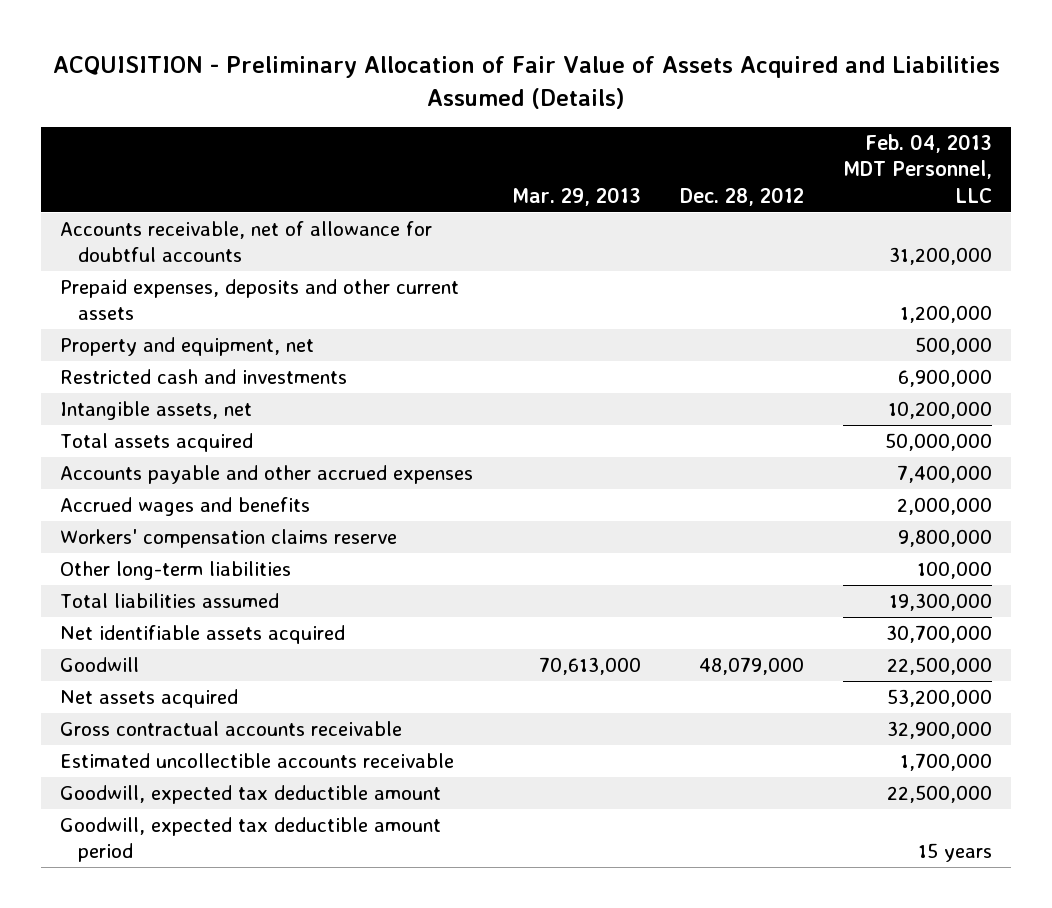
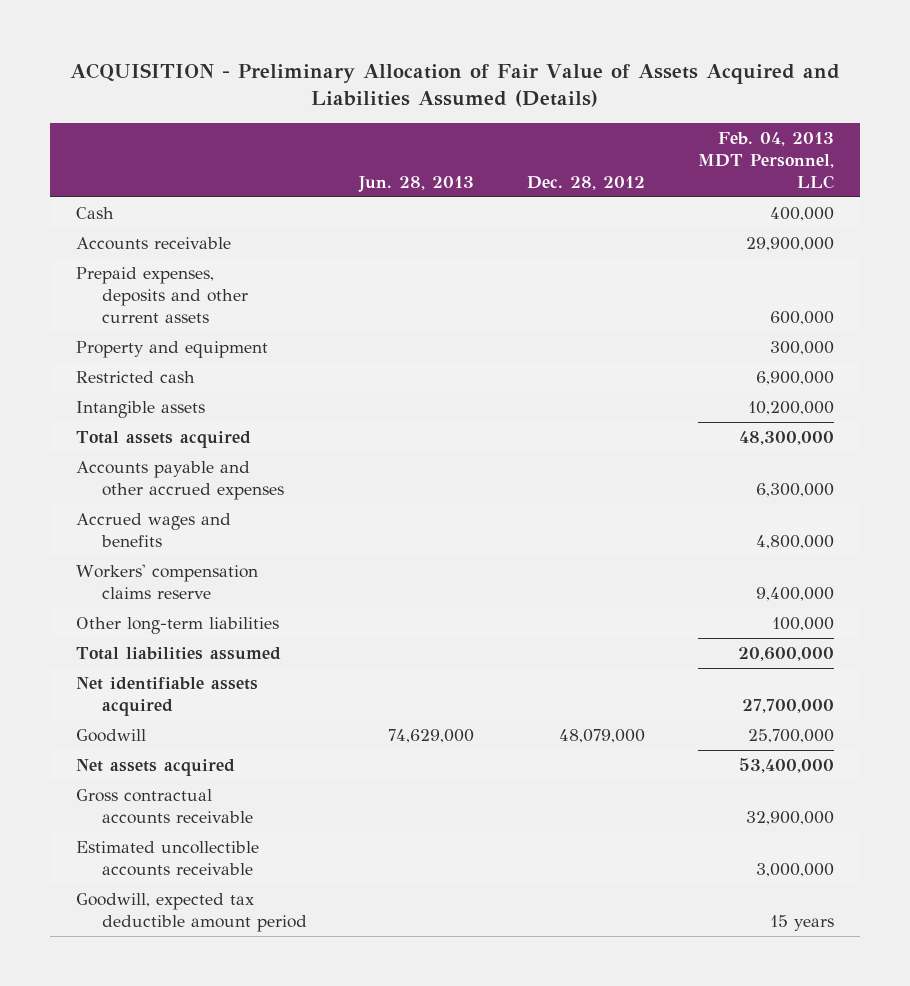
- | Mar. 29, 2013 | Dec. 28, 2012 | Feb. 04, 2013 MDT Personnel, LLC
+ | Jun. 28, 2013 | Dec. 28, 2012 | Feb. 04, 2013 MDT Personnel, LLC
- Accounts receivable, net of allowance for doubtful accounts | | | 31,200,000
- Prepaid expenses, deposits and other current assets | | | 1,200,000
- Property and equipment, net | | | 500,000
- Restricted cash and investments | | | 6,900,000
- Intangible assets, net | | | 10,200,000
- Total assets acquired | | | 50,000,000
- Accounts payable and other accrued expenses | | | 7,400,000
- Accrued wages and benefits | | | 2,000,000
- Workers' compensation claims reserve | | | 9,800,000
+ Cash | | | 400,000
+ Accounts receivable | | | 29,900,000
+ Prepaid expenses, deposits and other current assets | | | 600,000
+ Property and equipment | | | 300,000
+ Restricted cash | | | 6,900,000
+ Intangible assets | | | 10,200,000
+ Total assets acquired | | | 48,300,000
+ Accounts payable and other accrued expenses | | | 6,300,000
+ Accrued wages and benefits | | | 4,800,000
+ Workers' compensation claims reserve | | | 9,400,000
- Total liabilities assumed | | | 19,300,000
- Net identifiable assets acquired | | | 30,700,000
- Goodwill | 70,613,000 | 48,079,000 | 22,500,000
- Net assets acquired | | | 53,200,000
+ Total liabilities assumed | | | 20,600,000
+ Net identifiable assets acquired | | | 27,700,000
+ Goodwill | 74,629,000 | 48,079,000 | 25,700,000
+ Net assets acquired | | | 53,400,000
- Estimated uncollectible accounts receivable | | | 1,700,000
- Goodwill, expected tax deductible amount | | | 22,500,000
+ Estimated uncollectible accounts receivable | | | 3,000,000

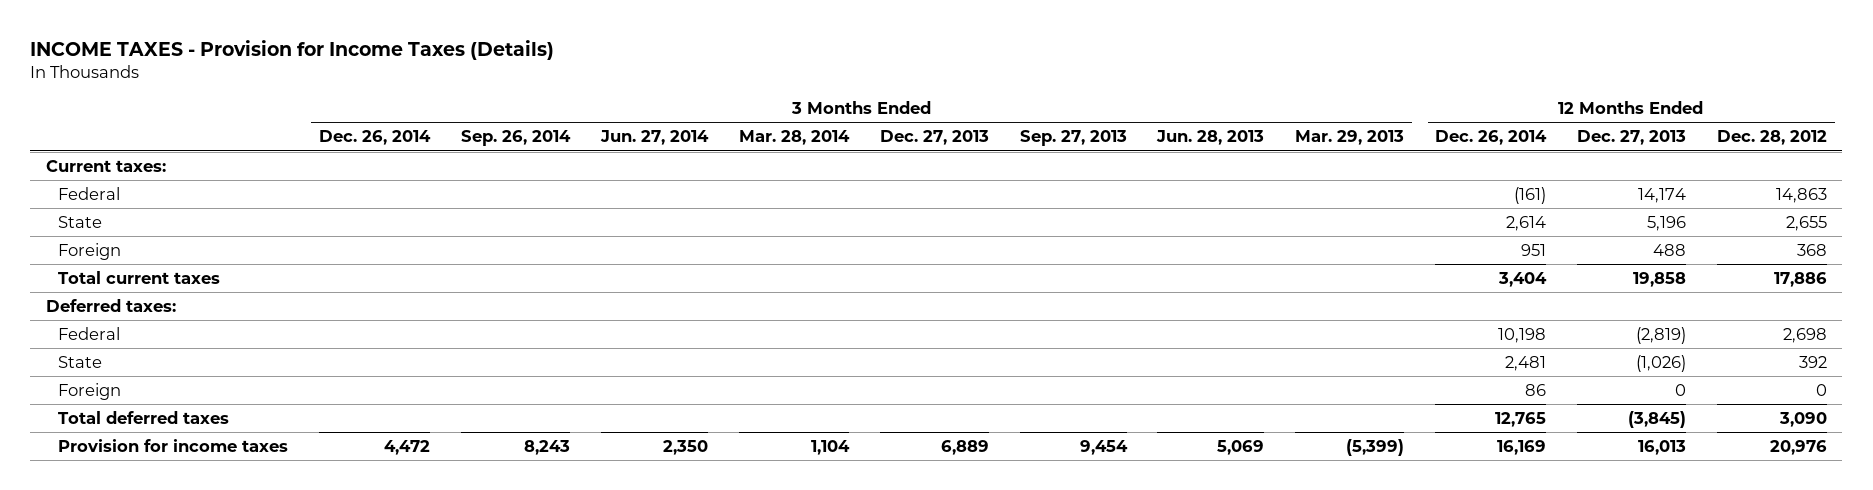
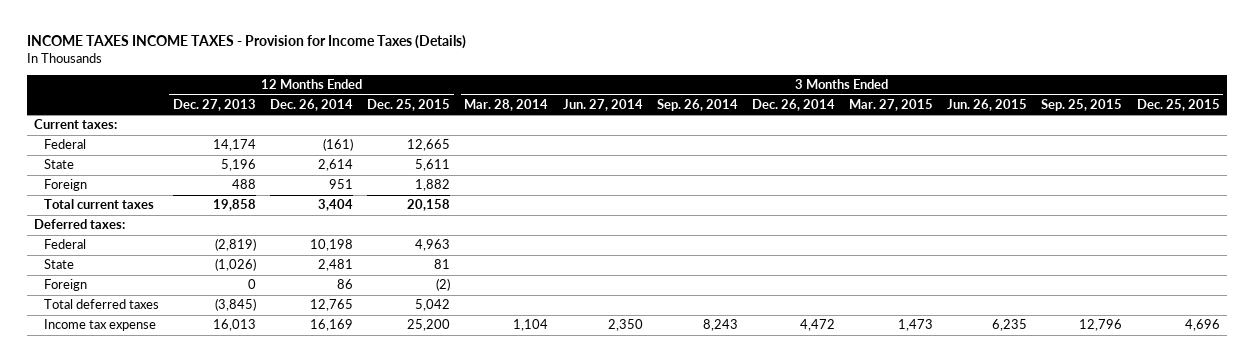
- INCOME TAXES - Provision for Income Taxes (Details)
+ INCOME TAXES INCOME TAXES - Provision for Income Taxes (Details)
- | 3 Months Ended Dec. 26, 2014 | 3 Months Ended Sep. 26, 2014 | 3 Months Ended Jun. 27, 2014 | 3 Months Ended Mar. 28, 2014 | 3 Months Ended Dec. 27, 2013 | 3 Months Ended Sep. 27, 2013 | 3 Months Ended Jun. 28, 2013 | 3 Months Ended Mar. 29, 2013 | 12 Months Ended Dec. 26, 2014 | 12 Months Ended Dec. 27, 2013 | 12 Months Ended Dec. 28, 2012
+ | 12 Months Ended Dec. 27, 2013 | 12 Months Ended Dec. 26, 2014 | 12 Months Ended Dec. 25, 2015 | 3 Months Ended Mar. 28, 2014 | 3 Months Ended Jun. 27, 2014 | 3 Months Ended Sep. 26, 2014 | 3 Months Ended Dec. 26, 2014 | 3 Months Ended Mar. 27, 2015 | 3 Months Ended Jun. 26, 2015 | 3 Months Ended Sep. 25, 2015 | 3 Months Ended Dec. 25, 2015
- Provision for income taxes | 4,472 | 8,243 | 2,350 | 1,104 | 6,889 | 9,454 | 5,069 | (5,399) | 16,169 | 16,013 | 20,976
+ Income tax expense | 16,013 | 16,169 | 25,200 | 1,104 | 2,350 | 8,243 | 4,472 | 1,473 | 6,235 | 12,796 | 4,696

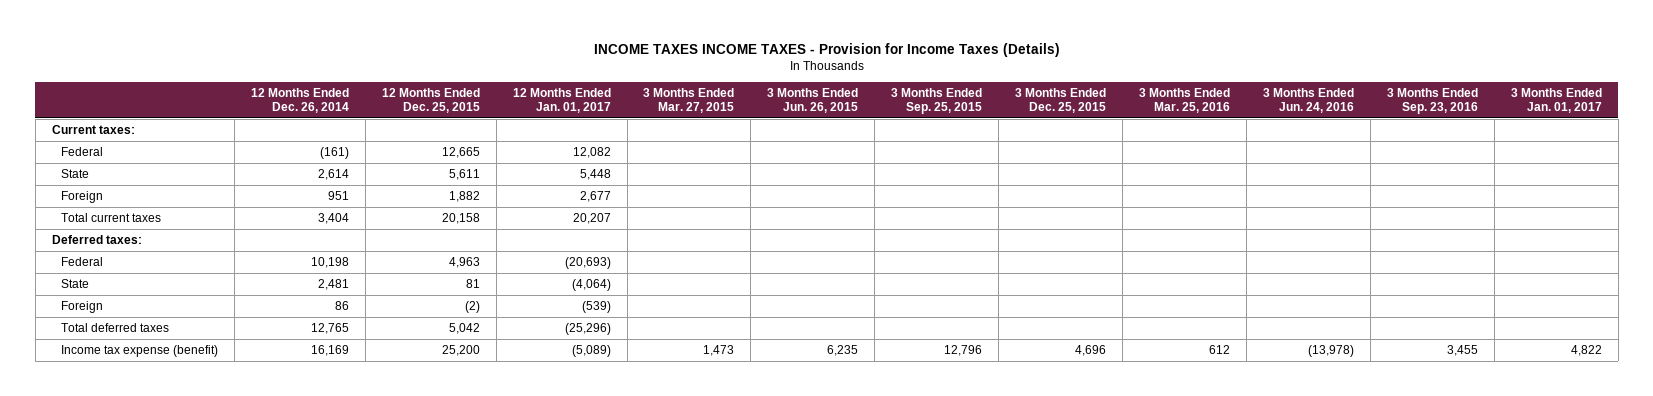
- | 12 Months Ended Dec. 27, 2013 | 12 Months Ended Dec. 26, 2014 | 12 Months Ended Dec. 25, 2015 | 3 Months Ended Mar. 28, 2014 | 3 Months Ended Jun. 27, 2014 | 3 Months Ended Sep. 26, 2014 | 3 Months Ended Dec. 26, 2014 | 3 Months Ended Mar. 27, 2015 | 3 Months Ended Jun. 26, 2015 | 3 Months Ended Sep. 25, 2015 | 3 Months Ended Dec. 25, 2015
+ | 12 Months Ended Dec. 26, 2014 | 12 Months Ended Dec. 25, 2015 | 12 Months Ended Jan. 01, 2017 | 3 Months Ended Mar. 27, 2015 | 3 Months Ended Jun. 26, 2015 | 3 Months Ended Sep. 25, 2015 | 3 Months Ended Dec. 25, 2015 | 3 Months Ended Mar. 25, 2016 | 3 Months Ended Jun. 24, 2016 | 3 Months Ended Sep. 23, 2016 | 3 Months Ended Jan. 01, 2017
- Income tax expense | 16,013 | 16,169 | 25,200 | 1,104 | 2,350 | 8,243 | 4,472 | 1,473 | 6,235 | 12,796 | 4,696
+ Income tax expense (benefit) | 16,169 | 25,200 | (5,089) | 1,473 | 6,235 | 12,796 | 4,696 | 612 | (13,978) | 3,455 | 4,822

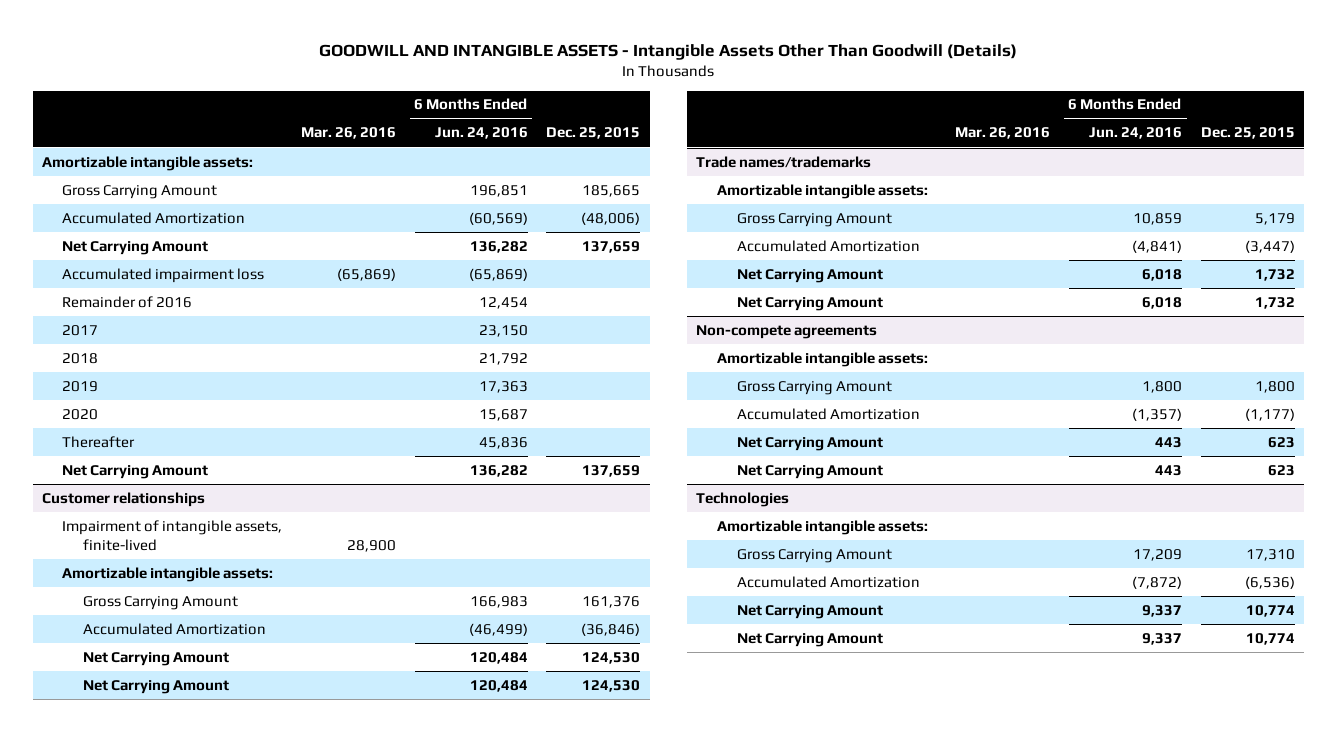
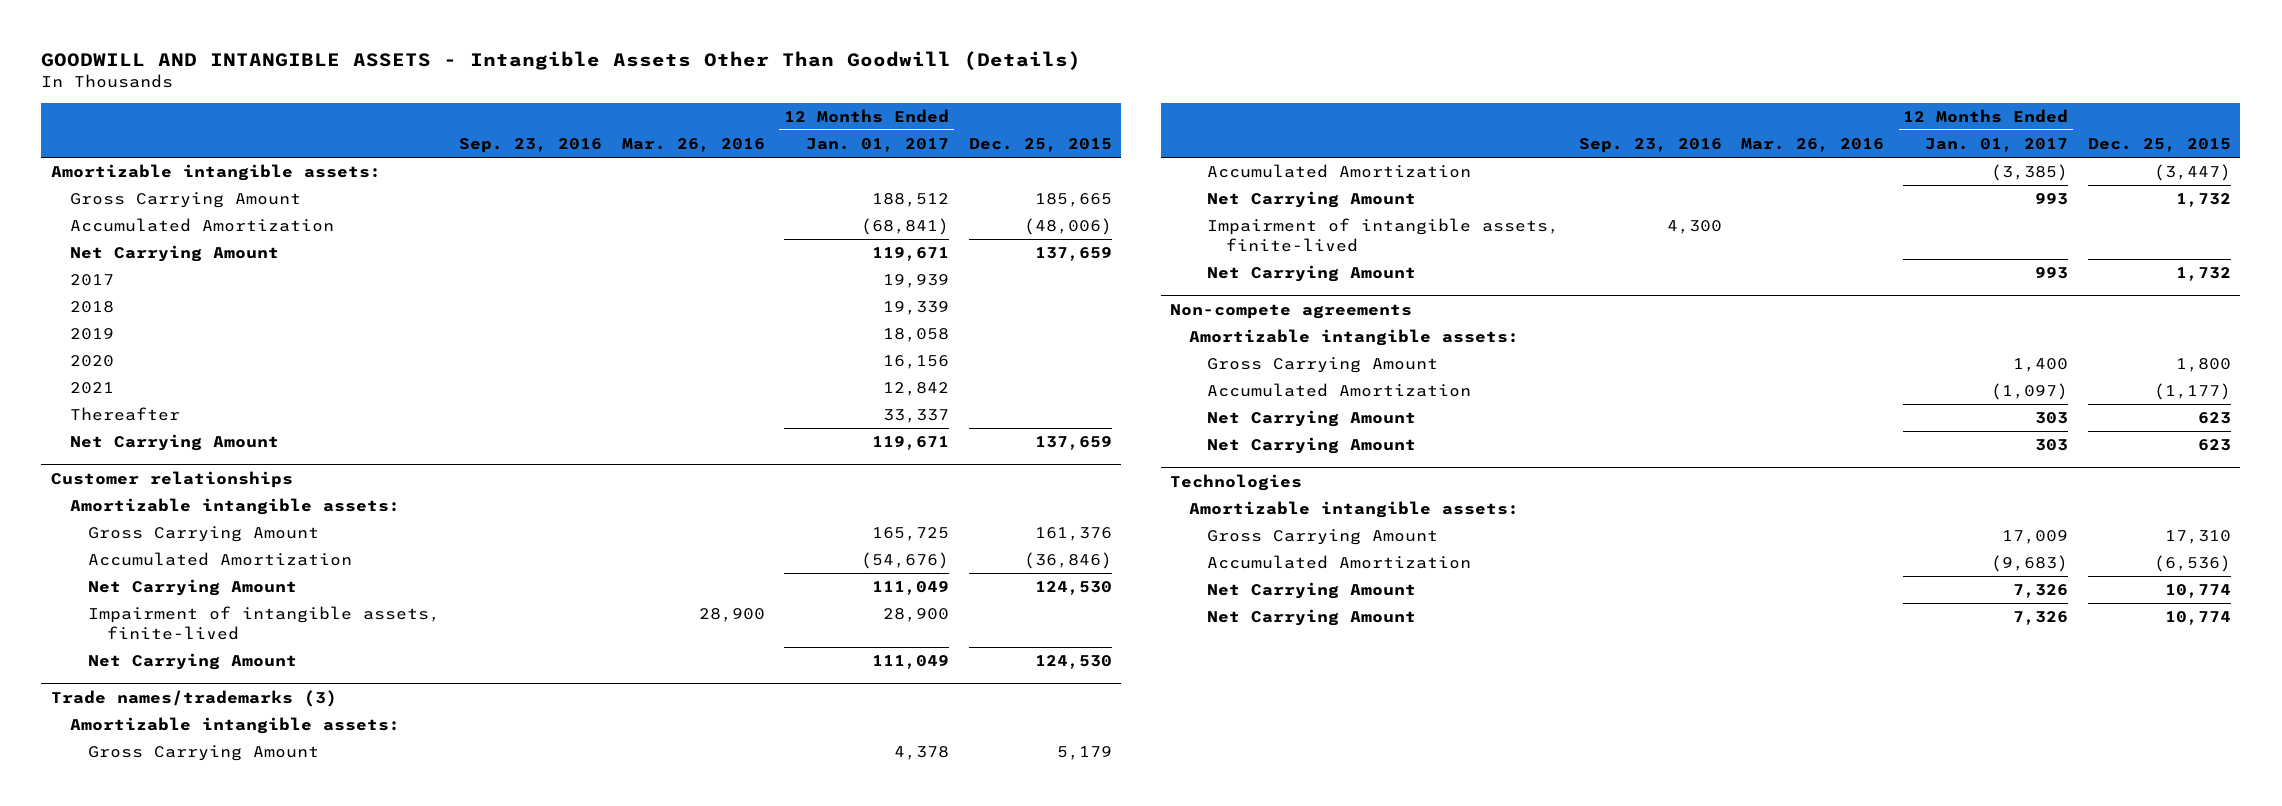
- | Mar. 26, 2016 | 6 Months Ended Jun. 24, 2016 | Dec. 25, 2015
+ | Sep. 23, 2016 | Mar. 26, 2016 | 12 Months Ended Jan. 01, 2017 | Dec. 25, 2015
- Accumulated impairment loss | (65,869) | (65,869) |
- Remainder of 2016 | | 12,454 |
+ 2021 | | | 12,842 |
@ Customer relationships
moved down: Impairment of intangible assets, finite-lived | | 28,900 | 28,900 |
- Trade names/trademarks
+ Trade names/trademarks (3)
+ Impairment of intangible assets, finite-lived | 4,300 | | |

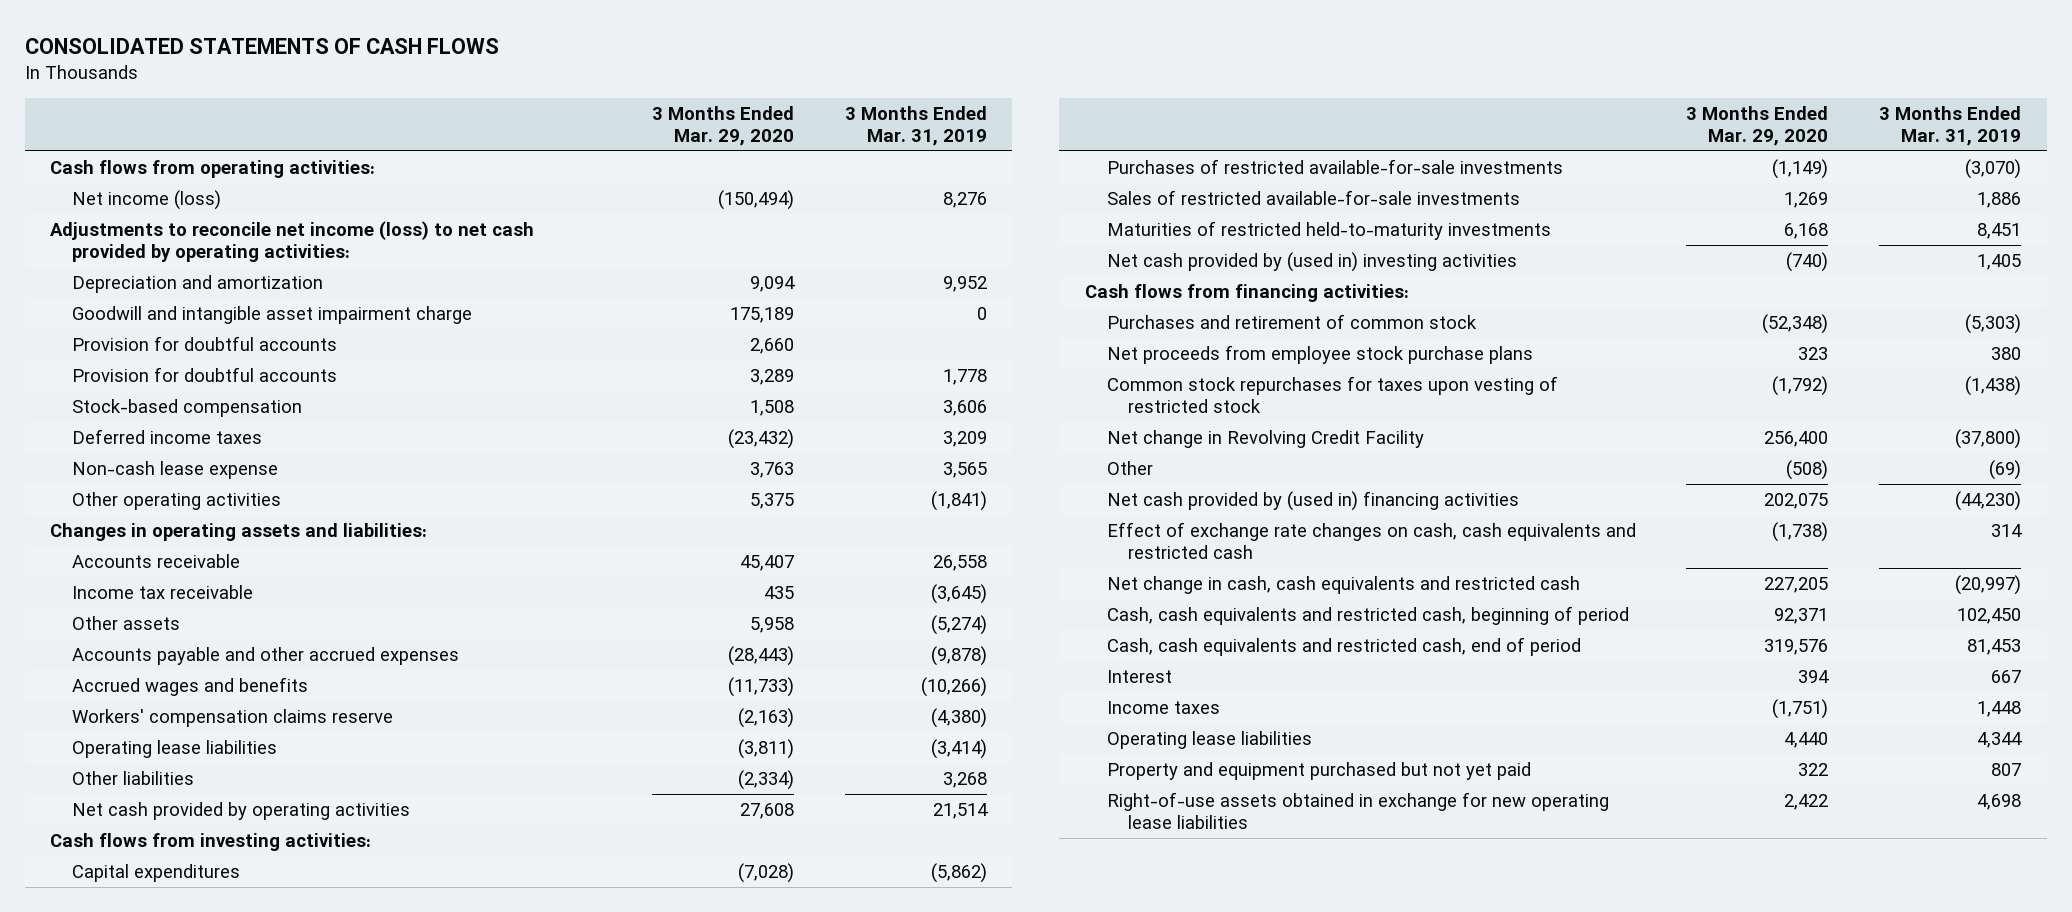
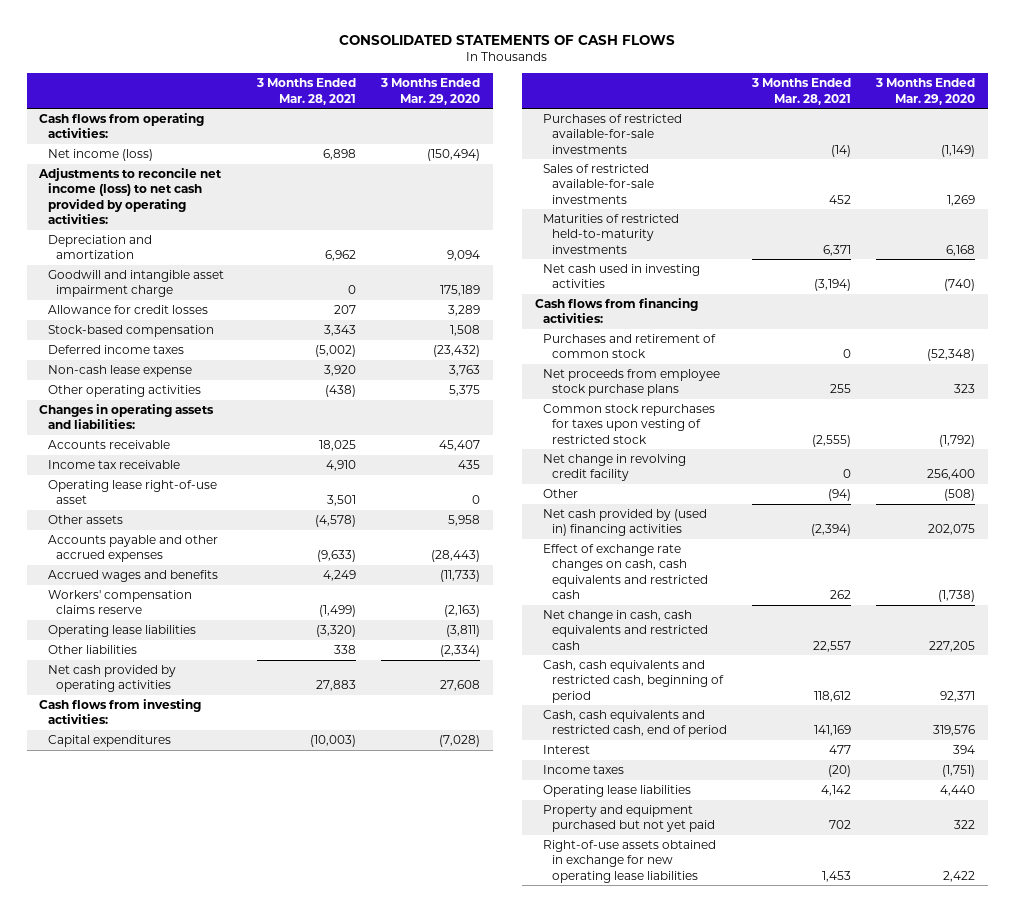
- | 3 Months Ended Mar. 29, 2020 | 3 Months Ended Mar. 31, 2019
+ | 3 Months Ended Mar. 28, 2021 | 3 Months Ended Mar. 29, 2020
- Provision for doubtful accounts | 2,660 |
- Provision for doubtful accounts | 3,289 | 1,778
+ Allowance for credit losses | 207 | 3,289
+ Operating lease right-of-use asset | 3,501 | 0
- Net cash provided by (used in) investing activities | (740) | 1,405
+ Net cash used in investing activities | (3,194) | (740)
- Net change in Revolving Credit Facility | 256,400 | (37,800)
+ Net change in revolving credit facility | 0 | 256,400

